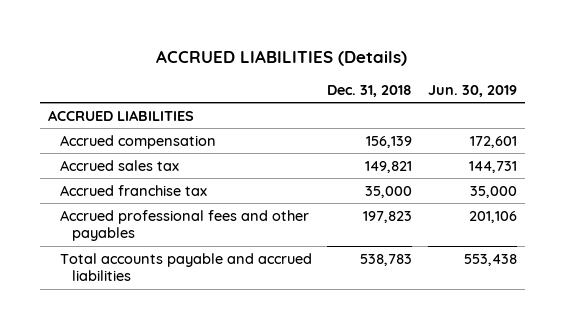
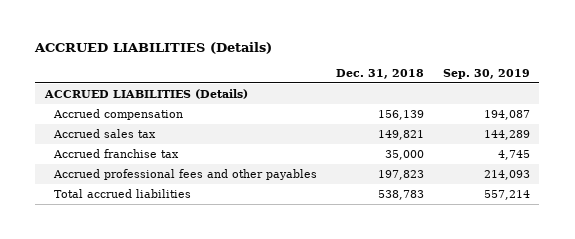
- | Dec. 31, 2018 | Jun. 30, 2019
+ | Dec. 31, 2018 | Sep. 30, 2019
- ACCRUED LIABILITIES
+ ACCRUED LIABILITIES (Details)
- Total accounts payable and accrued liabilities | 538,783 | 553,438
+ Total accrued liabilities | 538,783 | 557,214

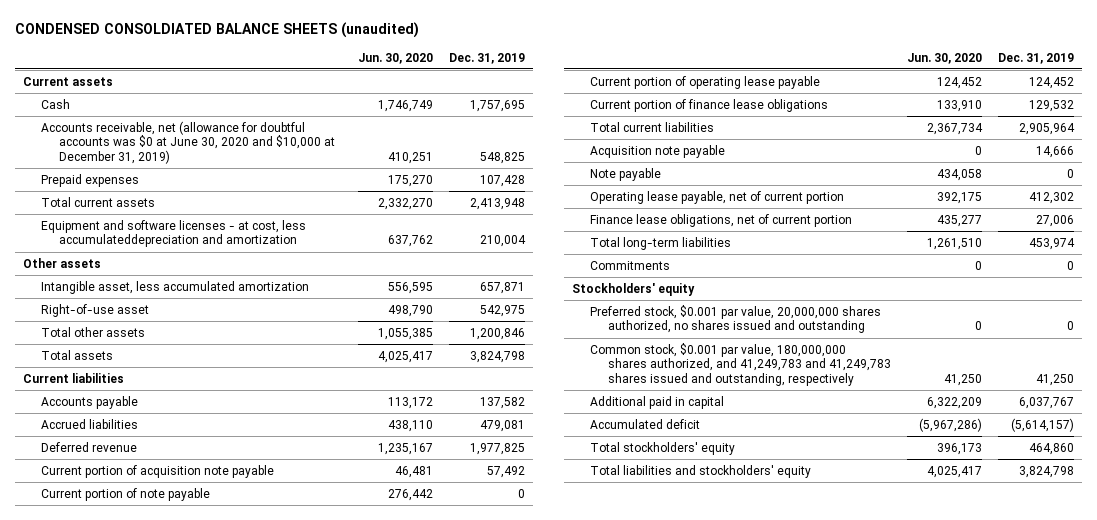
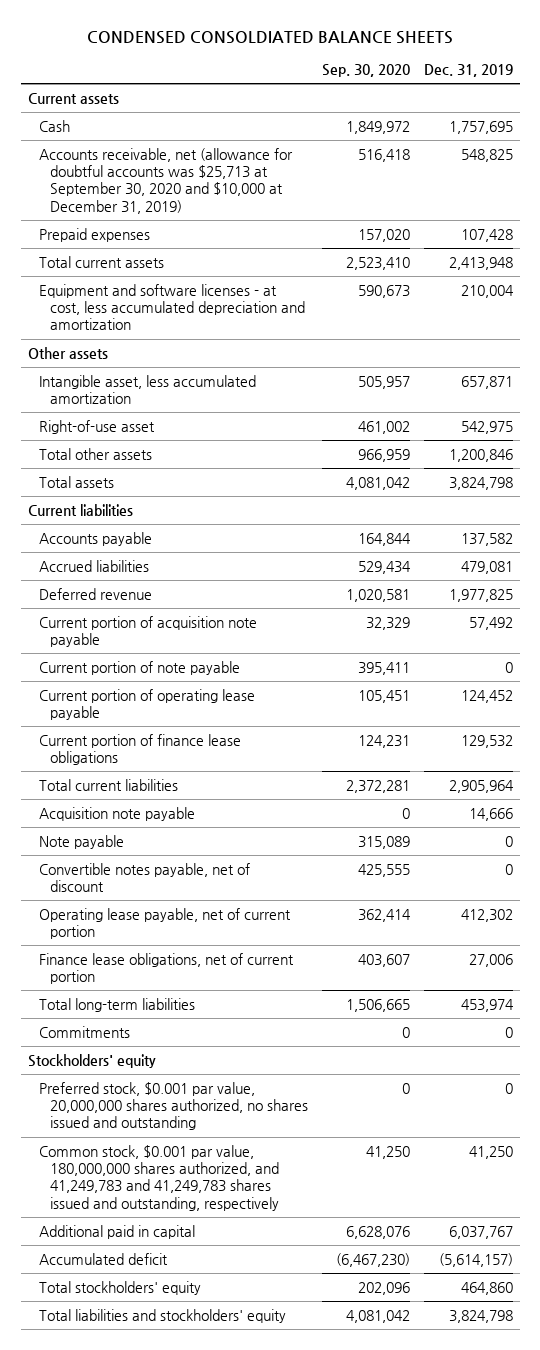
- CONDENSED CONSOLDIATED BALANCE SHEETS (unaudited)
+ CONDENSED CONSOLDIATED BALANCE SHEETS
- | Jun. 30, 2020 | Dec. 31, 2019
+ | Sep. 30, 2020 | Dec. 31, 2019
- Accounts receivable, net (allowance for doubtful accounts was $0 at June 30, 2020 and $10,000 at December 31, 2019) | 410,251 | 548,825
+ Accounts receivable, net (allowance for doubtful accounts was $25,713 at September 30, 2020 and $10,000 at December 31, 2019) | 516,418 | 548,825
- Equipment and software licenses - at cost, less accumulateddepreciation and amortization | 637,762 | 210,004
+ Equipment and software licenses - at cost, less accumulated depreciation and amortization | 590,673 | 210,004
+ Convertible notes payable, net of discount | 425,555 | 0

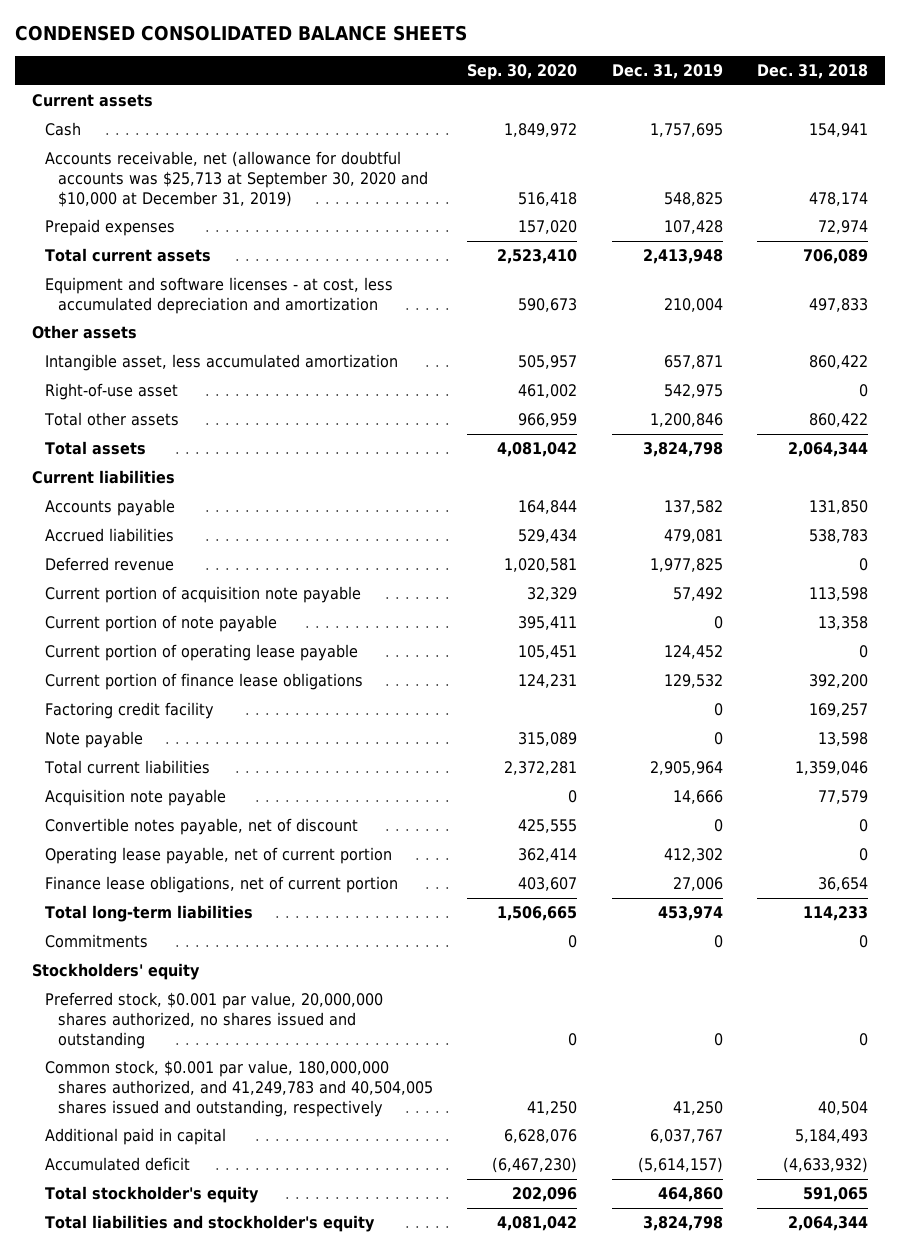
- CONDENSED CONSOLDIATED BALANCE SHEETS
+ CONDENSED CONSOLIDATED BALANCE SHEETS
- | Sep. 30, 2020 | Dec. 31, 2019
+ | Sep. 30, 2020 | Dec. 31, 2019 | Dec. 31, 2018
+ Factoring credit facility | | 0 | 169,257
moved up: Note payable | 315,089 | 0 | 13,598
- Common stock, $0.001 par value, 180,000,000 shares authorized, and 41,249,783 and 41,249,783 shares issued and outstanding, respectively | 41,250 | 41,250
+ Common stock, $0.001 par value, 180,000,000 shares authorized, and 41,249,783 and 40,504,005 shares issued and outstanding, respectively | 41,250 | 41,250 | 40,504
- Total stockholders' equity | 202,096 | 464,860
- Total liabilities and stockholders' equity | 4,081,042 | 3,824,798
+ Total stockholder's equity | 202,096 | 464,860 | 591,065
+ Total liabilities and stockholder's equity | 4,081,042 | 3,824,798 | 2,064,344

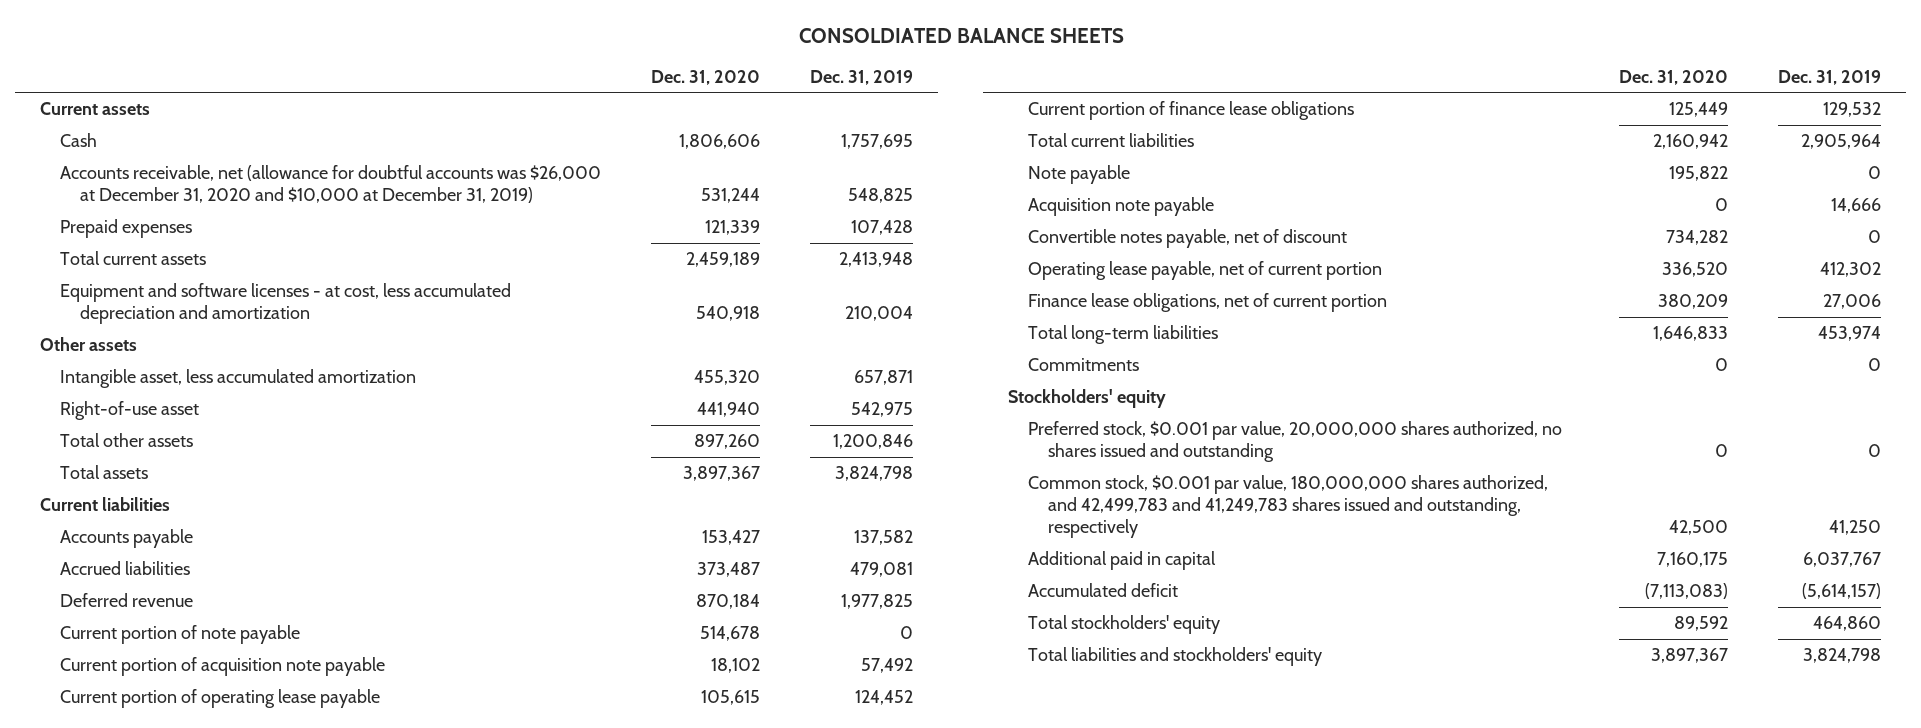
- CONDENSED CONSOLIDATED BALANCE SHEETS
+ CONSOLDIATED BALANCE SHEETS
- | Sep. 30, 2020 | Dec. 31, 2019 | Dec. 31, 2018
+ | Dec. 31, 2020 | Dec. 31, 2019
- Accounts receivable, net (allowance for doubtful accounts was $25,713 at September 30, 2020 and $10,000 at December 31, 2019) | 516,418 | 548,825 | 478,174
+ Accounts receivable, net (allowance for doubtful accounts was $26,000 at December 31, 2020 and $10,000 at December 31, 2019) | 531,244 | 548,825
moved down: Current portion of acquisition note payable | 18,102 | 57,492
- Factoring credit facility | | 0 | 169,257
moved down: Note payable | 195,822 | 0
- Common stock, $0.001 par value, 180,000,000 shares authorized, and 41,249,783 and 40,504,005 shares issued and outstanding, respectively | 41,250 | 41,250 | 40,504
+ Common stock, $0.001 par value, 180,000,000 shares authorized, and 42,499,783 and 41,249,783 shares issued and outstanding, respectively | 42,500 | 41,250
- Total stockholder's equity | 202,096 | 464,860 | 591,065
- Total liabilities and stockholder's equity | 4,081,042 | 3,824,798 | 2,064,344
+ Total stockholders' equity | 89,592 | 464,860
+ Total liabilities and stockholders' equity | 3,897,367 | 3,824,798

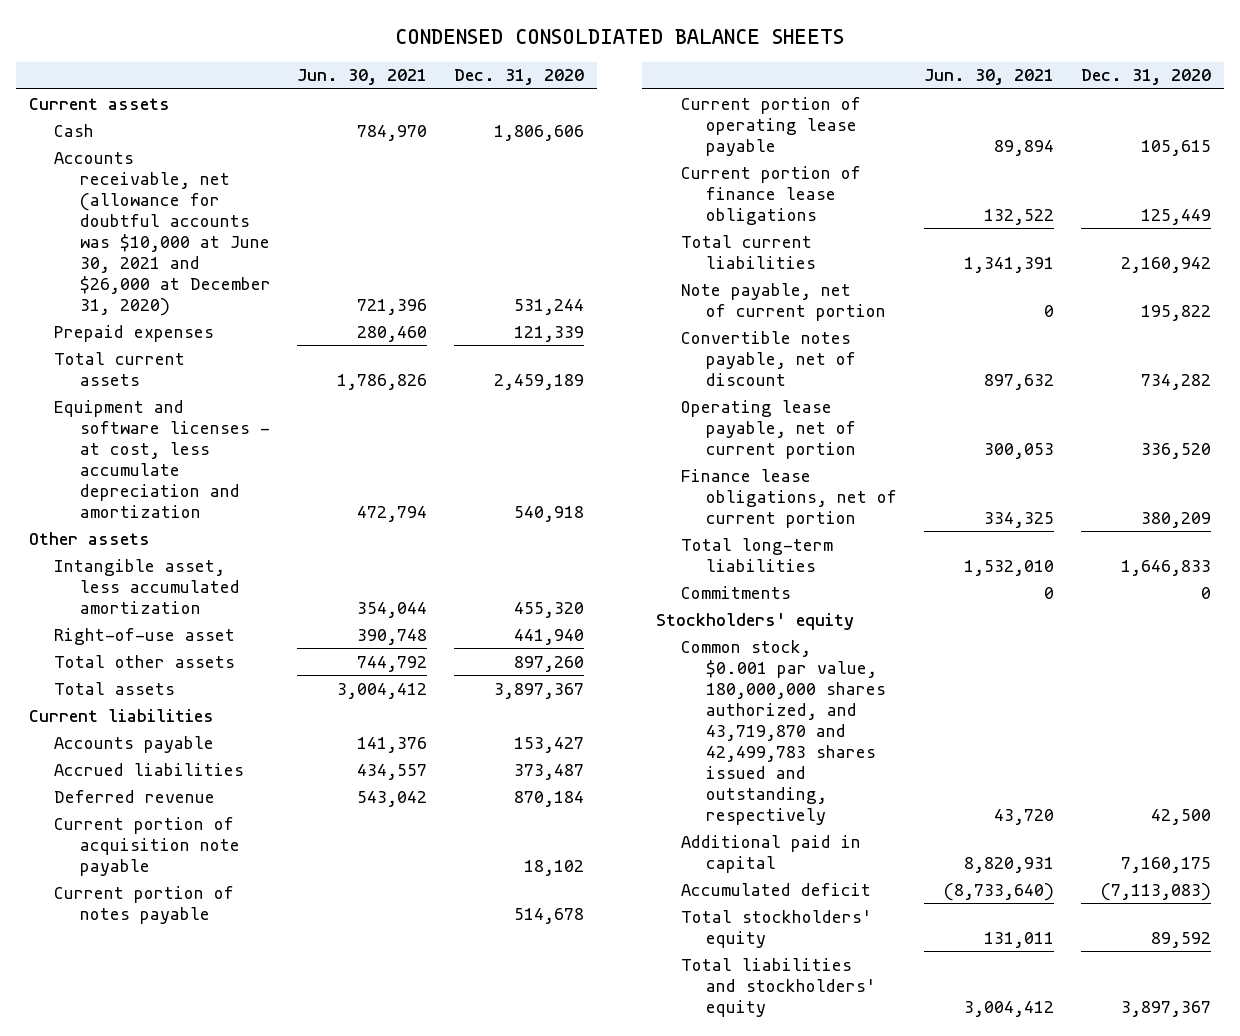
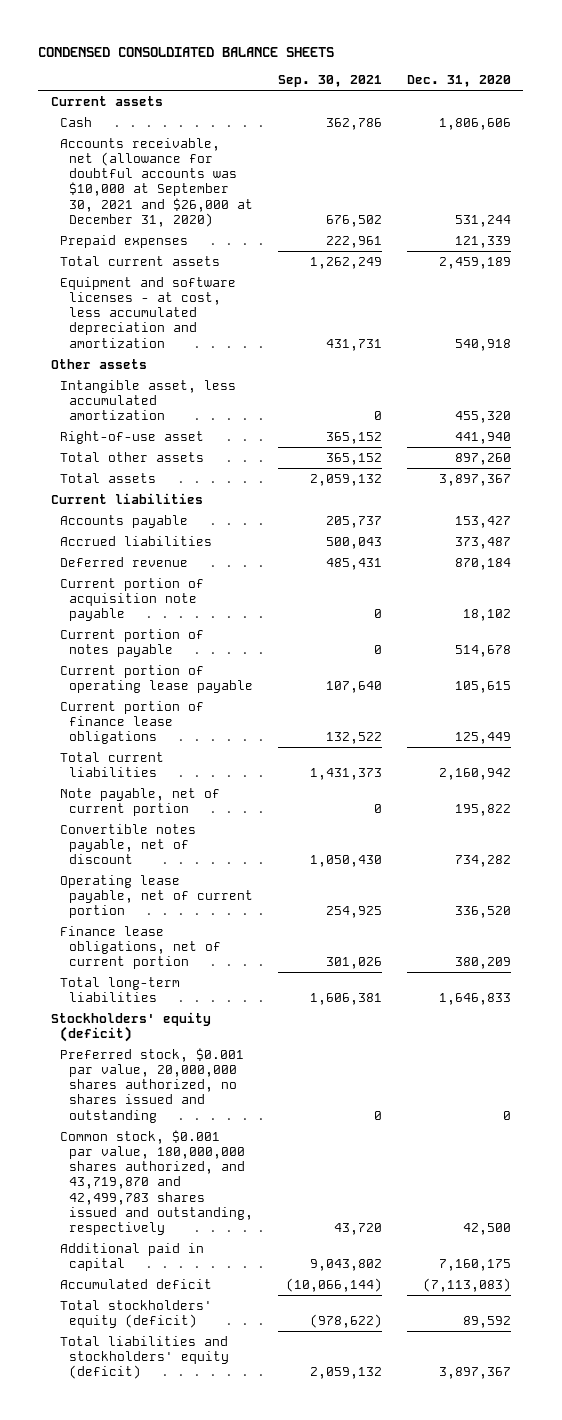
- | Jun. 30, 2021 | Dec. 31, 2020
+ | Sep. 30, 2021 | Dec. 31, 2020
- Accounts receivable, net (allowance for doubtful accounts was $10,000 at June 30, 2021 and $26,000 at December 31, 2020) | 721,396 | 531,244
+ Accounts receivable, net (allowance for doubtful accounts was $10,000 at September 30, 2021 and $26,000 at December 31, 2020) | 676,502 | 531,244
- Equipment and software licenses - at cost, less accumulate depreciation and amortization | 472,794 | 540,918
+ Equipment and software licenses - at cost, less accumulated depreciation and amortization | 431,731 | 540,918
- Commitments | 0 | 0
- Stockholders' equity
+ Stockholders' equity (deficit)
+ Preferred stock, $0.001 par value, 20,000,000 shares authorized, no shares issued and outstanding | 0 | 0
- Total stockholders' equity | 131,011 | 89,592
- Total liabilities and stockholders' equity | 3,004,412 | 3,897,367
+ Total stockholders' equity (deficit) | (978,622) | 89,592
+ Total liabilities and stockholders' equity (deficit) | 2,059,132 | 3,897,367

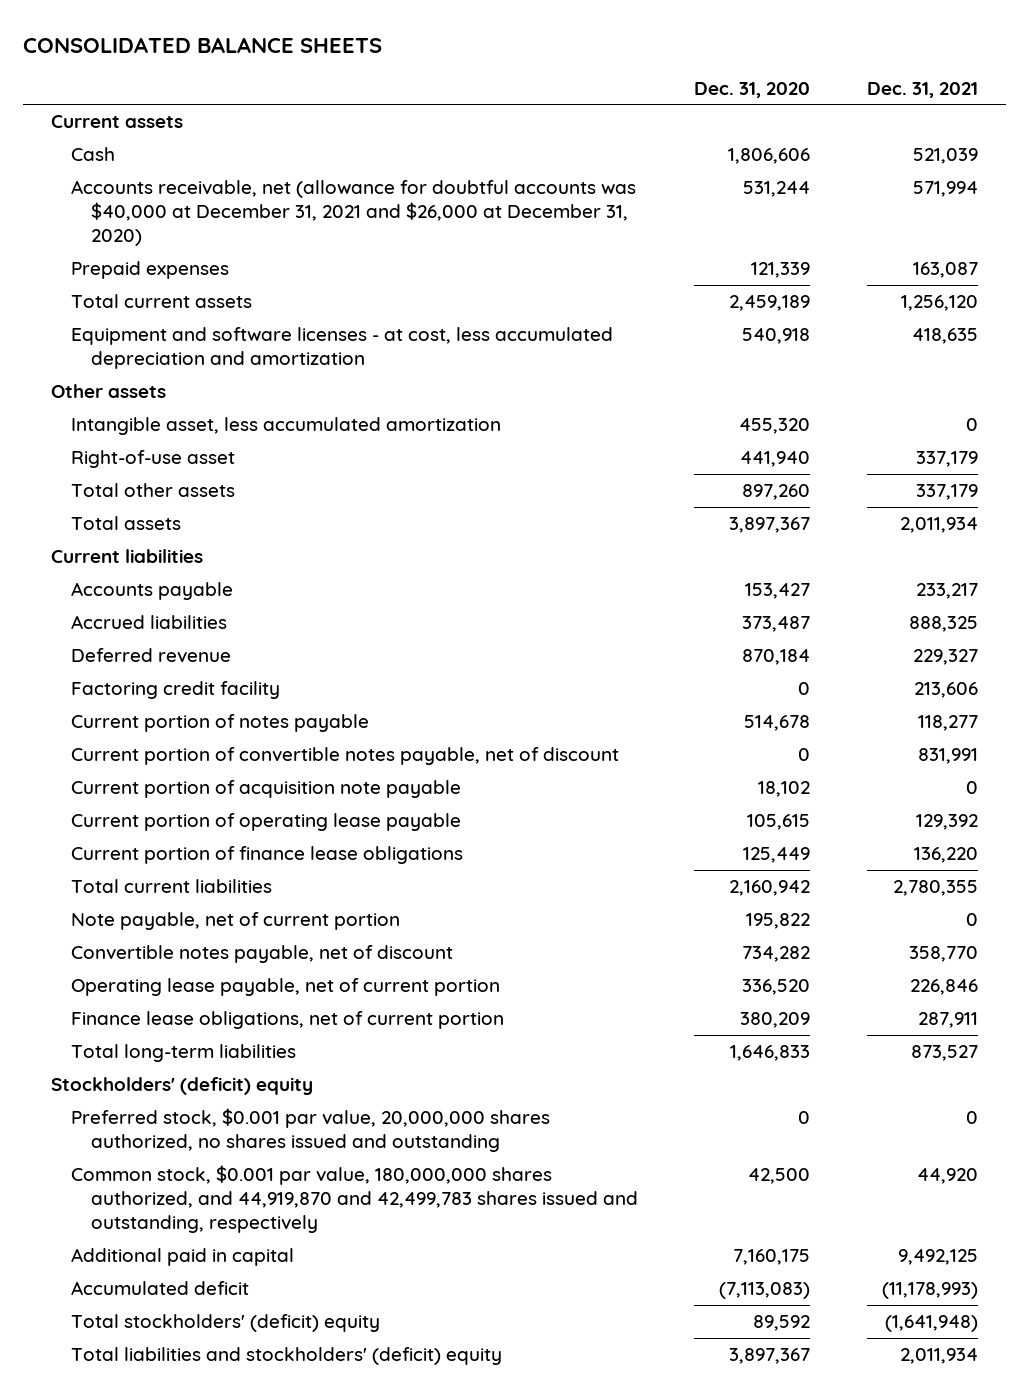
- CONDENSED CONSOLDIATED BALANCE SHEETS
+ CONSOLIDATED BALANCE SHEETS
- | Sep. 30, 2021 | Dec. 31, 2020
+ | Dec. 31, 2020 | Dec. 31, 2021
- Accounts receivable, net (allowance for doubtful accounts was $10,000 at September 30, 2021 and $26,000 at December 31, 2020) | 676,502 | 531,244
+ Accounts receivable, net (allowance for doubtful accounts was $40,000 at December 31, 2021 and $26,000 at December 31, 2020) | 531,244 | 571,994
+ Factoring credit facility | 0 | 213,606
+ Current portion of convertible notes payable, net of discount | 0 | 831,991
moved down: Current portion of acquisition note payable | 18,102 | 0
- Stockholders' equity (deficit)
+ Stockholders' (deficit) equity
- Common stock, $0.001 par value, 180,000,000 shares authorized, and 43,719,870 and 42,499,783 shares issued and outstanding, respectively | 43,720 | 42,500
+ Common stock, $0.001 par value, 180,000,000 shares authorized, and 44,919,870 and 42,499,783 shares issued and outstanding, respectively | 42,500 | 44,920
- Total stockholders' equity (deficit) | (978,622) | 89,592
- Total liabilities and stockholders' equity (deficit) | 2,059,132 | 3,897,367
+ Total stockholders' (deficit) equity | 89,592 | (1,641,948)
+ Total liabilities and stockholders' (deficit) equity | 3,897,367 | 2,011,934

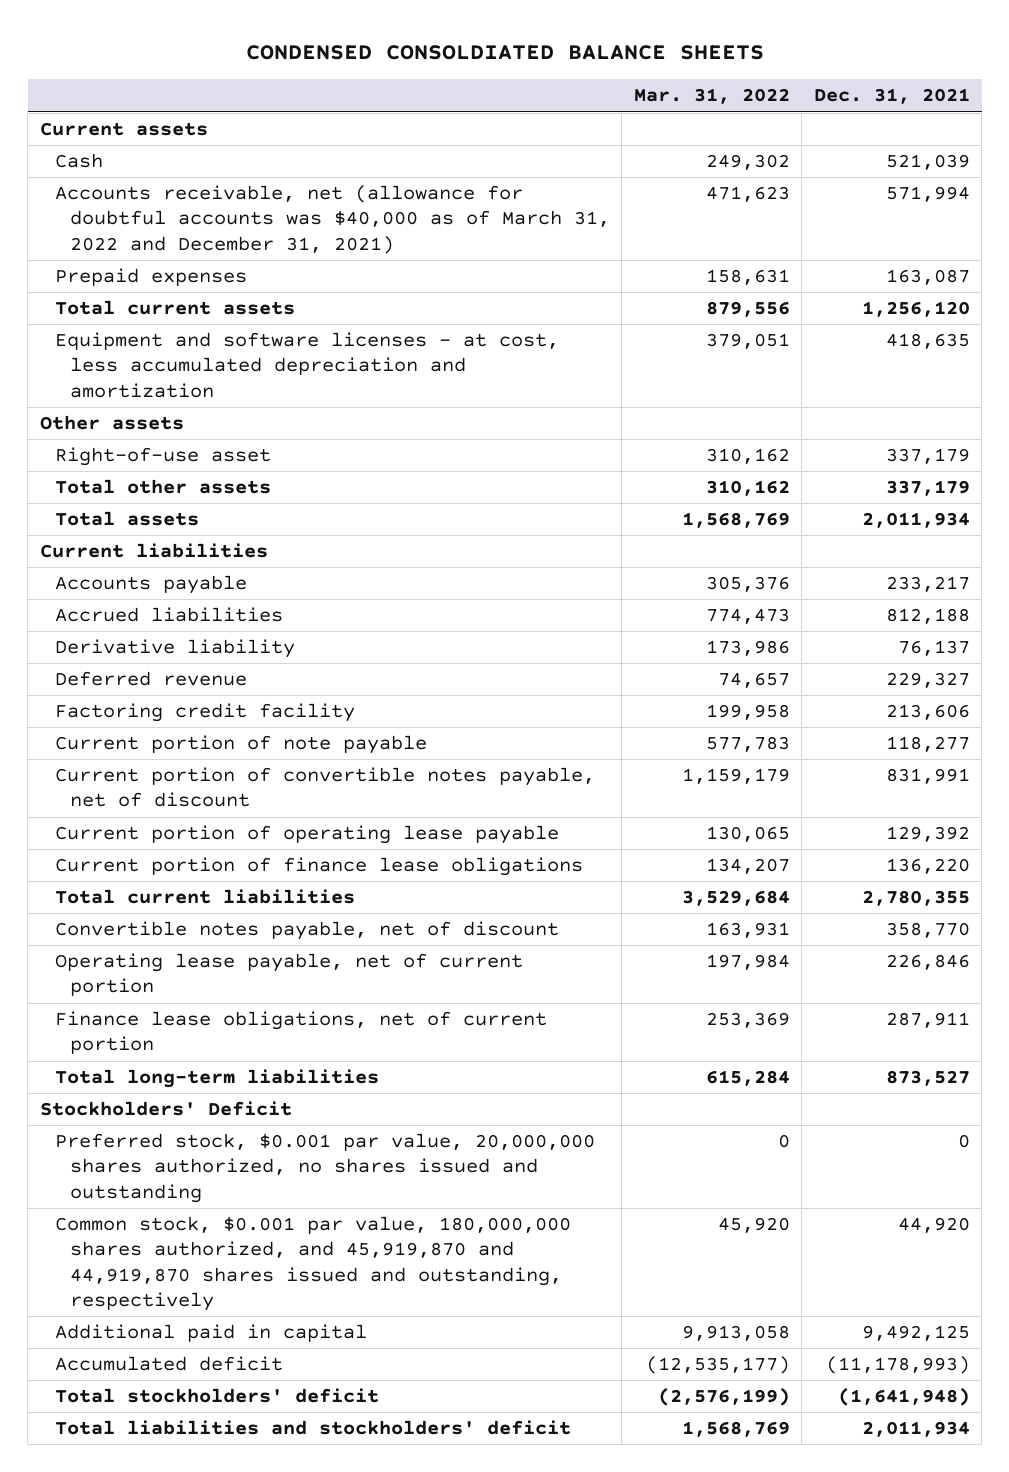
- CONSOLIDATED BALANCE SHEETS
+ CONDENSED CONSOLDIATED BALANCE SHEETS
- | Dec. 31, 2020 | Dec. 31, 2021
+ | Mar. 31, 2022 | Dec. 31, 2021
- Accounts receivable, net (allowance for doubtful accounts was $40,000 at December 31, 2021 and $26,000 at December 31, 2020) | 531,244 | 571,994
+ Accounts receivable, net (allowance for doubtful accounts was $40,000 as of March 31, 2022 and December 31, 2021) | 471,623 | 571,994
- Intangible asset, less accumulated amortization | 455,320 | 0
- Accrued liabilities | 373,487 | 888,325
+ Accrued liabilities | 774,473 | 812,188
+ Derivative liability | 173,986 | 76,137
- Current portion of notes payable | 514,678 | 118,277
+ Current portion of note payable | 577,783 | 118,277
- Current portion of acquisition note payable | 18,102 | 0
- Note payable, net of current portion | 195,822 | 0
- Stockholders' (deficit) equity
+ Stockholders' Deficit
- Common stock, $0.001 par value, 180,000,000 shares authorized, and 44,919,870 and 42,499,783 shares issued and outstanding, respectively | 42,500 | 44,920
+ Common stock, $0.001 par value, 180,000,000 shares authorized, and 45,919,870 and 44,919,870 shares issued and outstanding, respectively | 45,920 | 44,920
- Total stockholders' (deficit) equity | 89,592 | (1,641,948)
- Total liabilities and stockholders' (deficit) equity | 3,897,367 | 2,011,934
+ Total stockholders' deficit | (2,576,199) | (1,641,948)
+ Total liabilities and stockholders' deficit | 1,568,769 | 2,011,934

